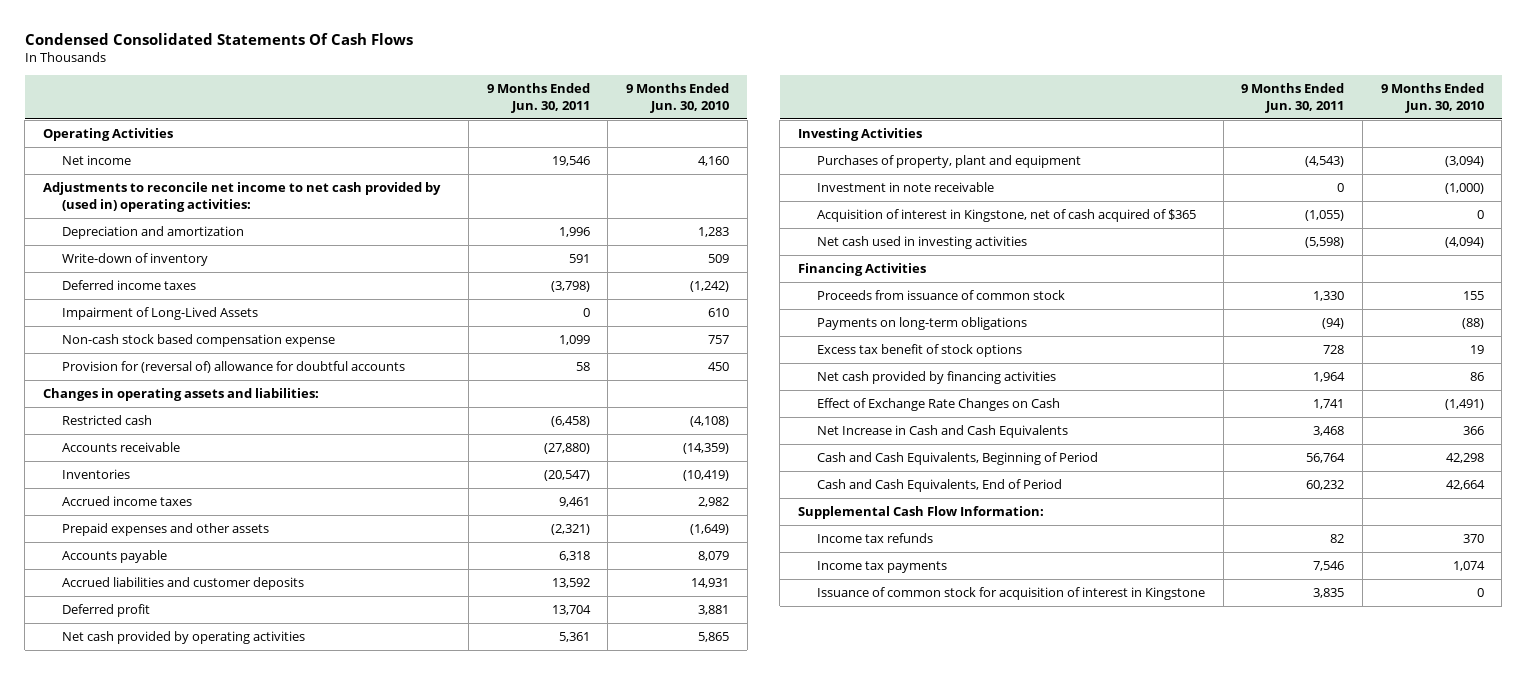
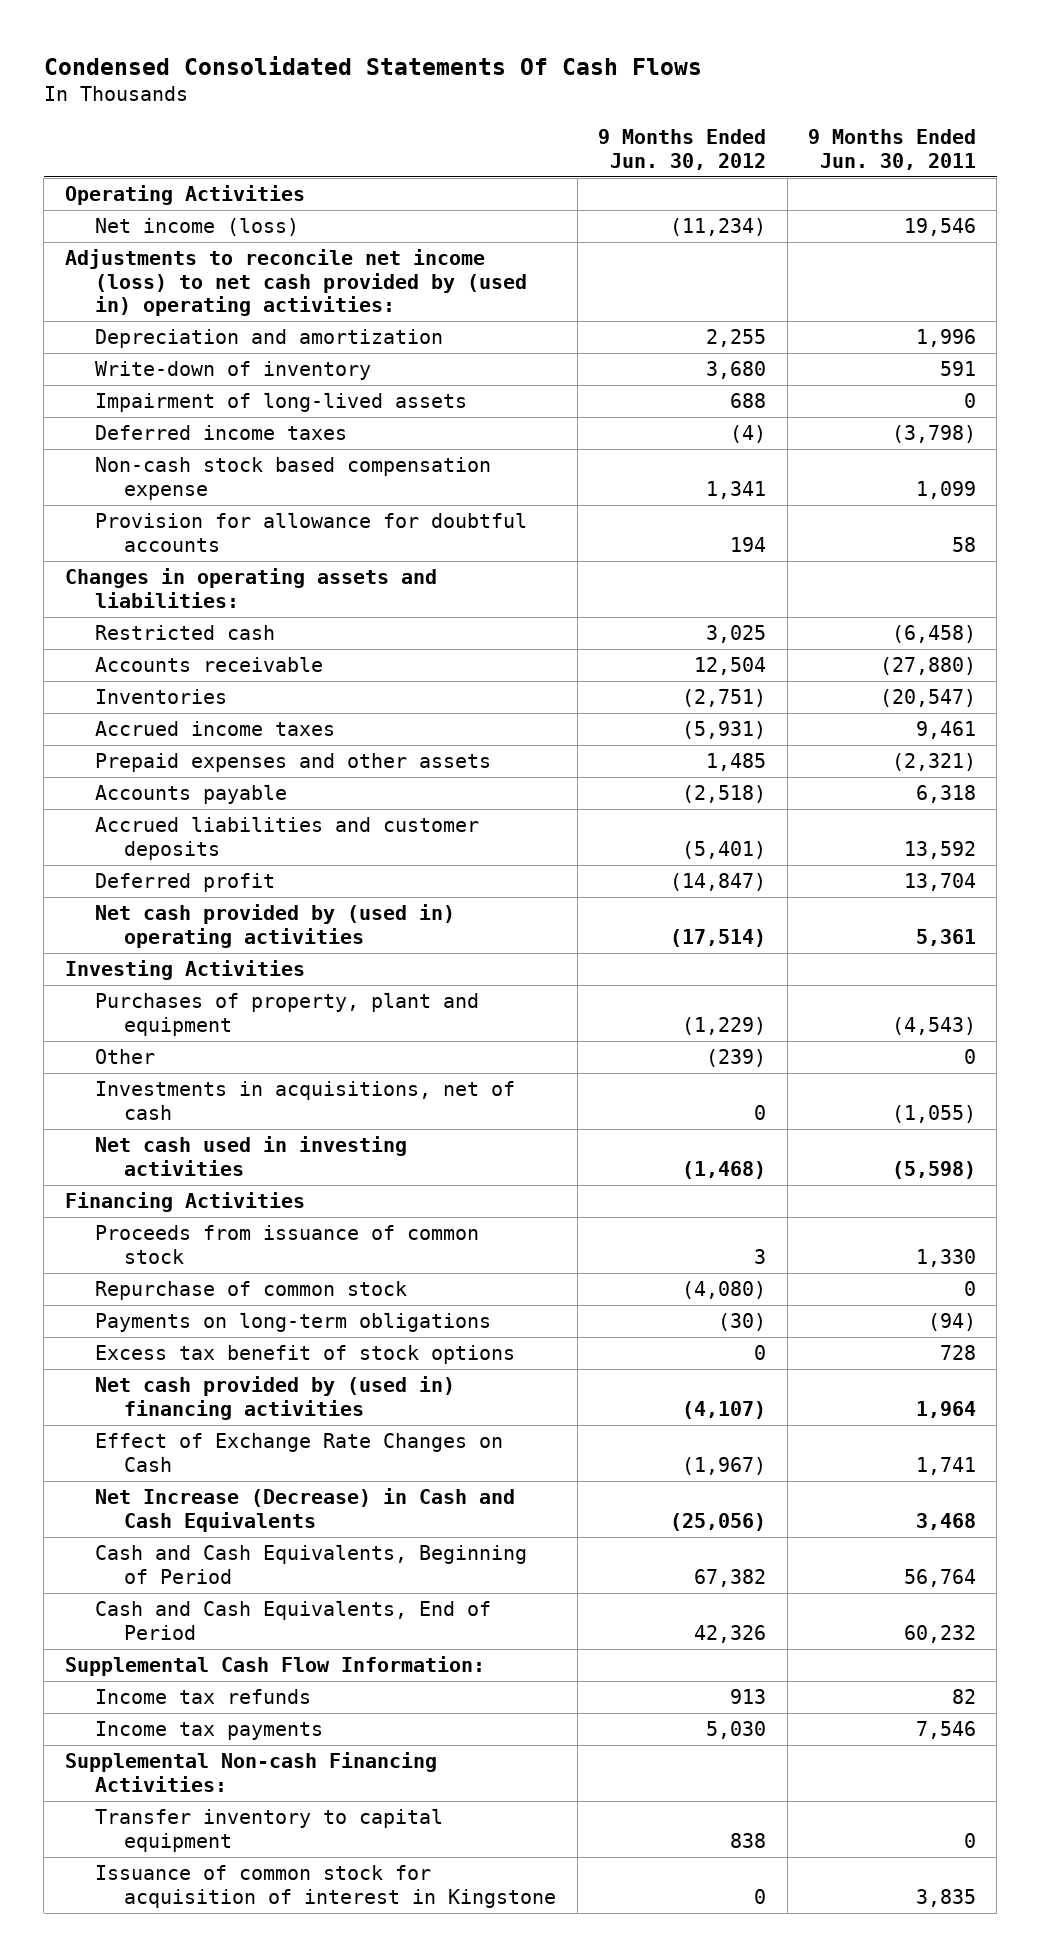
- | 9 Months Ended Jun. 30, 2011 | 9 Months Ended Jun. 30, 2010
+ | 9 Months Ended Jun. 30, 2012 | 9 Months Ended Jun. 30, 2011
- Net income | 19,546 | 4,160
- Adjustments to reconcile net income to net cash provided by (used in) operating activities:
+ Net income (loss) | (11,234) | 19,546
+ Adjustments to reconcile net income (loss) to net cash provided by (used in) operating activities:
+ Impairment of long-lived assets | 688 | 0
- Impairment of Long-Lived Assets | 0 | 610
- Provision for (reversal of) allowance for doubtful accounts | 58 | 450
+ Provision for allowance for doubtful accounts | 194 | 58
- Net cash provided by operating activities | 5,361 | 5,865
+ Net cash provided by (used in) operating activities | (17,514) | 5,361
- Investment in note receivable | 0 | (1,000)
- Acquisition of interest in Kingstone, net of cash acquired of $365 | (1,055) | 0
+ Other | (239) | 0
+ Investments in acquisitions, net of cash | 0 | (1,055)
+ Repurchase of common stock | (4,080) | 0
- Net cash provided by financing activities | 1,964 | 86
+ Net cash provided by (used in) financing activities | (4,107) | 1,964
- Net Increase in Cash and Cash Equivalents | 3,468 | 366
+ Net Increase (Decrease) in Cash and Cash Equivalents | (25,056) | 3,468
+ Supplemental Non-cash Financing Activities:
+ Transfer inventory to capital equipment | 838 | 0

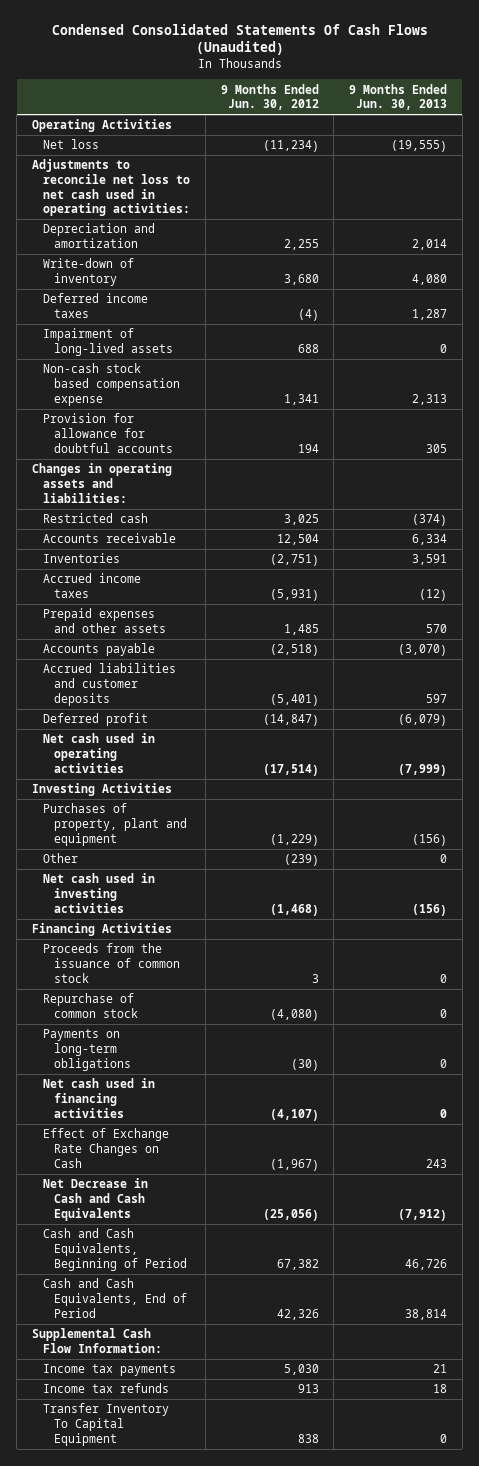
- Condensed Consolidated Statements Of Cash Flows
+ Condensed Consolidated Statements Of Cash Flows (Unaudited)
- | 9 Months Ended Jun. 30, 2012 | 9 Months Ended Jun. 30, 2011
+ | 9 Months Ended Jun. 30, 2012 | 9 Months Ended Jun. 30, 2013
- Net income (loss) | (11,234) | 19,546
- Adjustments to reconcile net income (loss) to net cash provided by (used in) operating activities:
+ Net loss | (11,234) | (19,555)
+ Adjustments to reconcile net loss to net cash used in operating activities:
moved down: Impairment of long-lived assets | 688 | 0
- Net cash provided by (used in) operating activities | (17,514) | 5,361
+ Net cash used in operating activities | (17,514) | (7,999)
- Investments in acquisitions, net of cash | 0 | (1,055)
- Proceeds from issuance of common stock | 3 | 1,330
+ Proceeds from the issuance of common stock | 3 | 0
- Excess tax benefit of stock options | 0 | 728
- Net cash provided by (used in) financing activities | (4,107) | 1,964
+ Net cash used in financing activities | (4,107) | 0
- Net Increase (Decrease) in Cash and Cash Equivalents | (25,056) | 3,468
+ Net Decrease in Cash and Cash Equivalents | (25,056) | (7,912)
- Supplemental Non-cash Financing Activities:
- Transfer inventory to capital equipment | 838 | 0
- Issuance of common stock for acquisition of interest in Kingstone | 0 | 3,835
moved down: Income tax refunds | 913 | 18
+ Transfer Inventory To Capital Equipment | 838 | 0

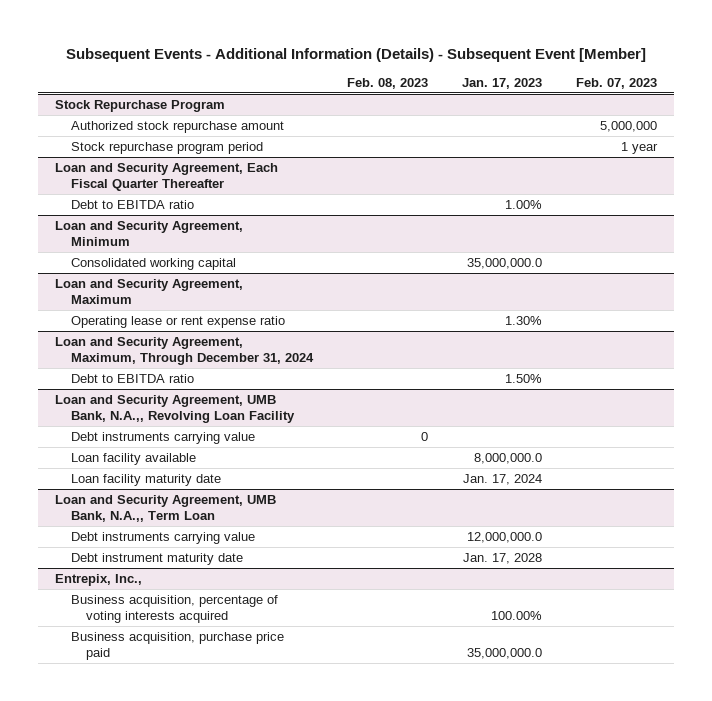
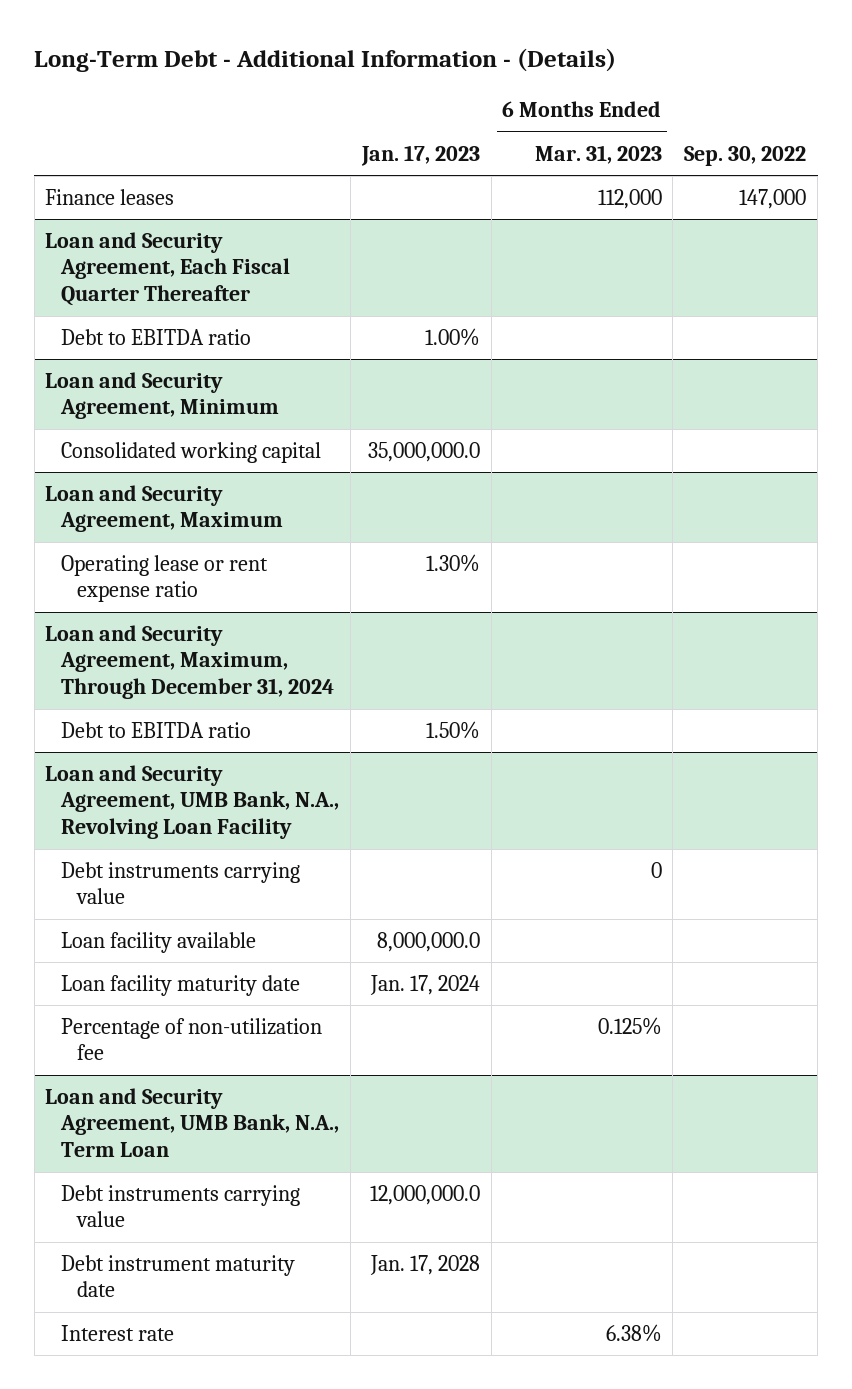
- Subsequent Events - Additional Information (Details) - Subsequent Event [Member]
+ Long-Term Debt - Additional Information - (Details)
- | Feb. 08, 2023 | Jan. 17, 2023 | Feb. 07, 2023
+ | Jan. 17, 2023 | 6 Months Ended Mar. 31, 2023 | Sep. 30, 2022
- Stock Repurchase Program
- Authorized stock repurchase amount | | | 5,000,000
- Stock repurchase program period | | | 1 year
+ Finance leases | | 112,000 | 147,000
- Loan and Security Agreement, UMB Bank, N.A.,, Revolving Loan Facility
+ Loan and Security Agreement, UMB Bank, N.A., Revolving Loan Facility
- Loan and Security Agreement, UMB Bank, N.A.,, Term Loan
+ Percentage of non-utilization fee | | 0.125% |
+ Loan and Security Agreement, UMB Bank, N.A., Term Loan
- Entrepix, Inc.,
- Business acquisition, percentage of voting interests acquired | | 100.00% |
- Business acquisition, purchase price paid | | 35,000,000.0 |
+ Interest rate | | 6.38% |

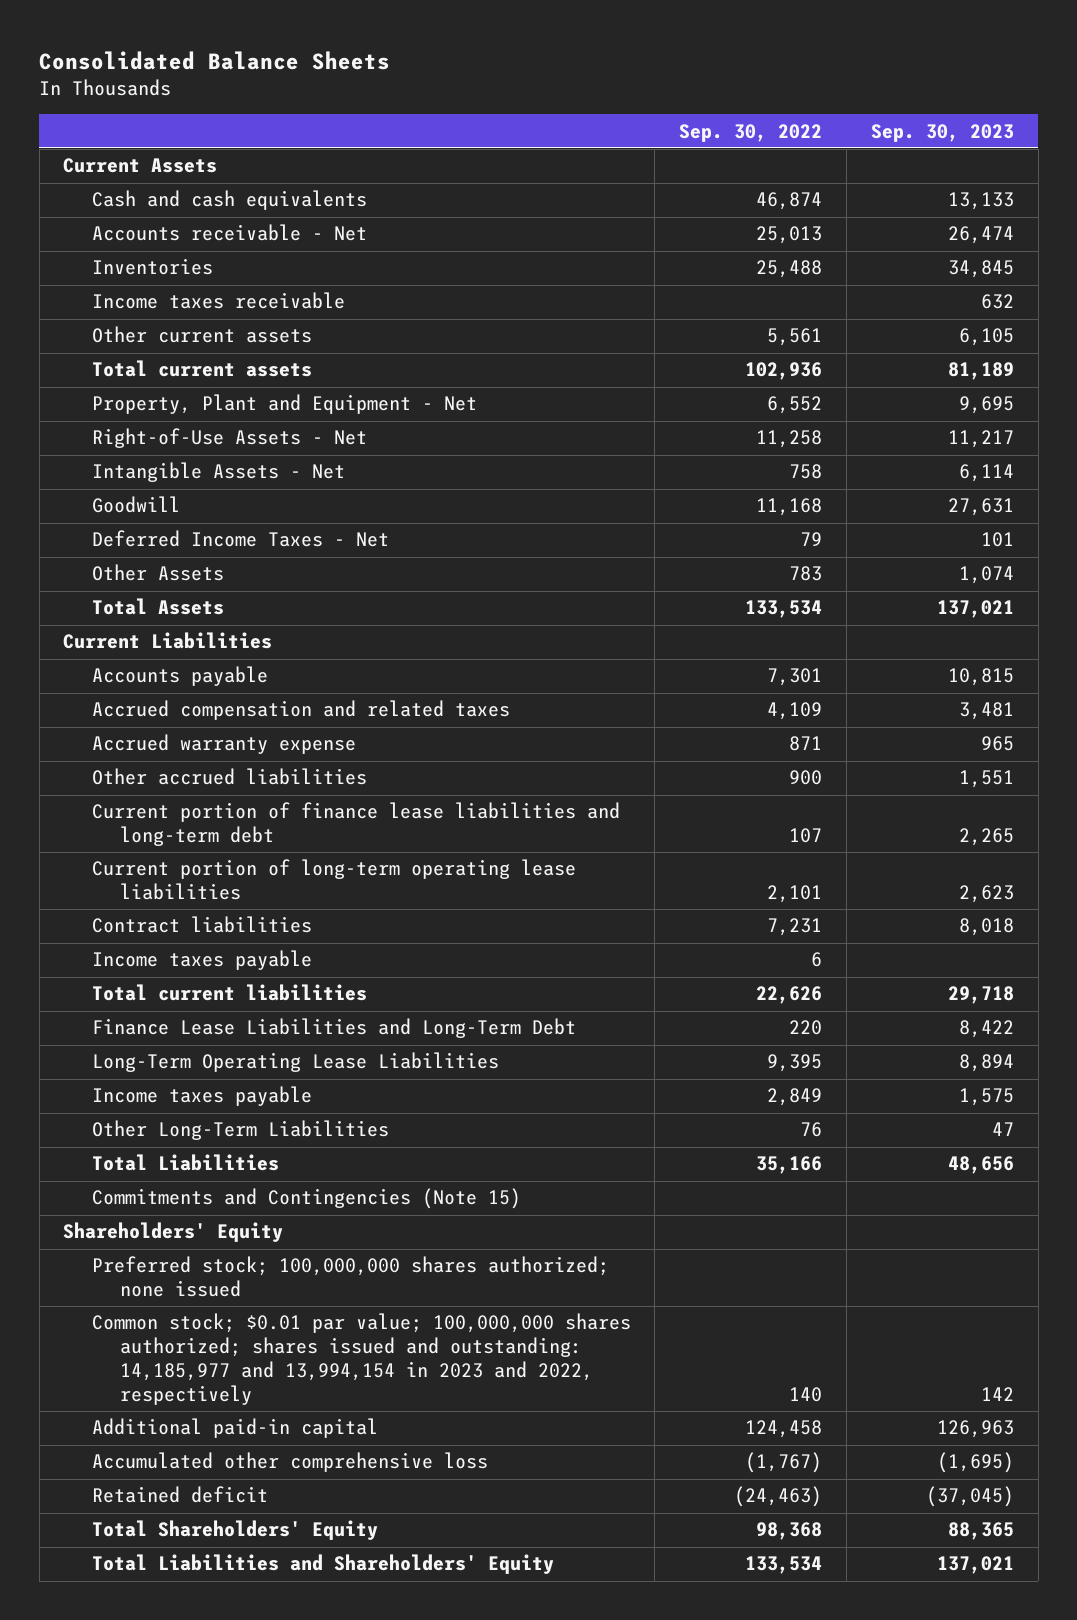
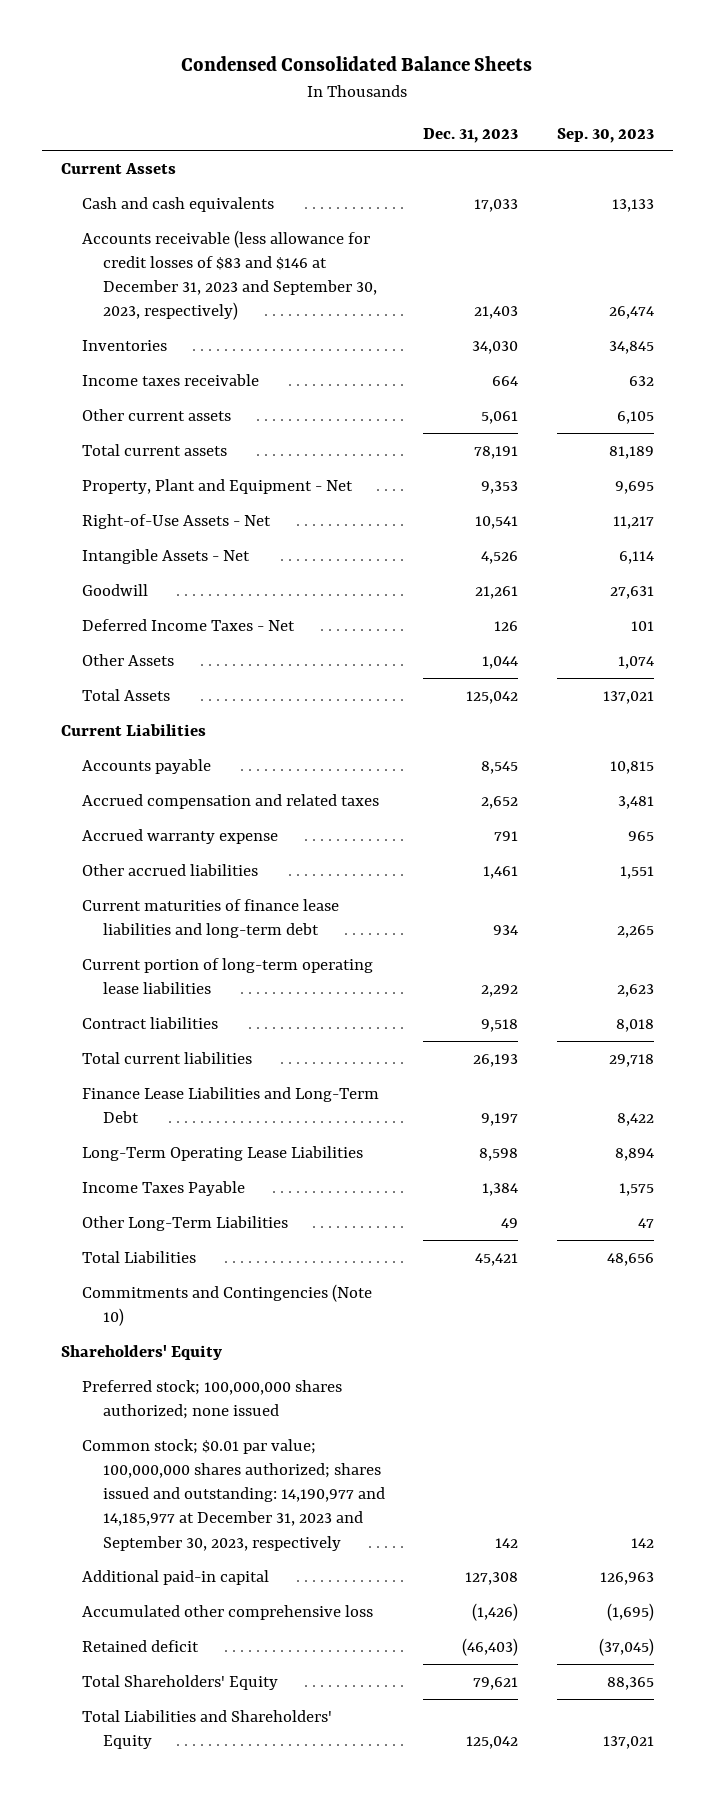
- Consolidated Balance Sheets
+ Condensed Consolidated Balance Sheets
- | Sep. 30, 2022 | Sep. 30, 2023
+ | Dec. 31, 2023 | Sep. 30, 2023
- Accounts receivable - Net | 25,013 | 26,474
+ Accounts receivable (less allowance for credit losses of $83 and $146 at December 31, 2023 and September 30, 2023, respectively) | 21,403 | 26,474
- Current portion of finance lease liabilities and long-term debt | 107 | 2,265
+ Current maturities of finance lease liabilities and long-term debt | 934 | 2,265
- Income taxes payable | 6 |
- Income taxes payable | 2,849 | 1,575
+ Income Taxes Payable | 1,384 | 1,575
- Commitments and Contingencies (Note 15)
+ Commitments and Contingencies (Note 10)
- Common stock; $0.01 par value; 100,000,000 shares authorized; shares issued and outstanding: 14,185,977 and 13,994,154 in 2023 and 2022, respectively | 140 | 142
+ Common stock; $0.01 par value; 100,000,000 shares authorized; shares issued and outstanding: 14,190,977 and 14,185,977 at December 31, 2023 and September 30, 2023, respectively | 142 | 142

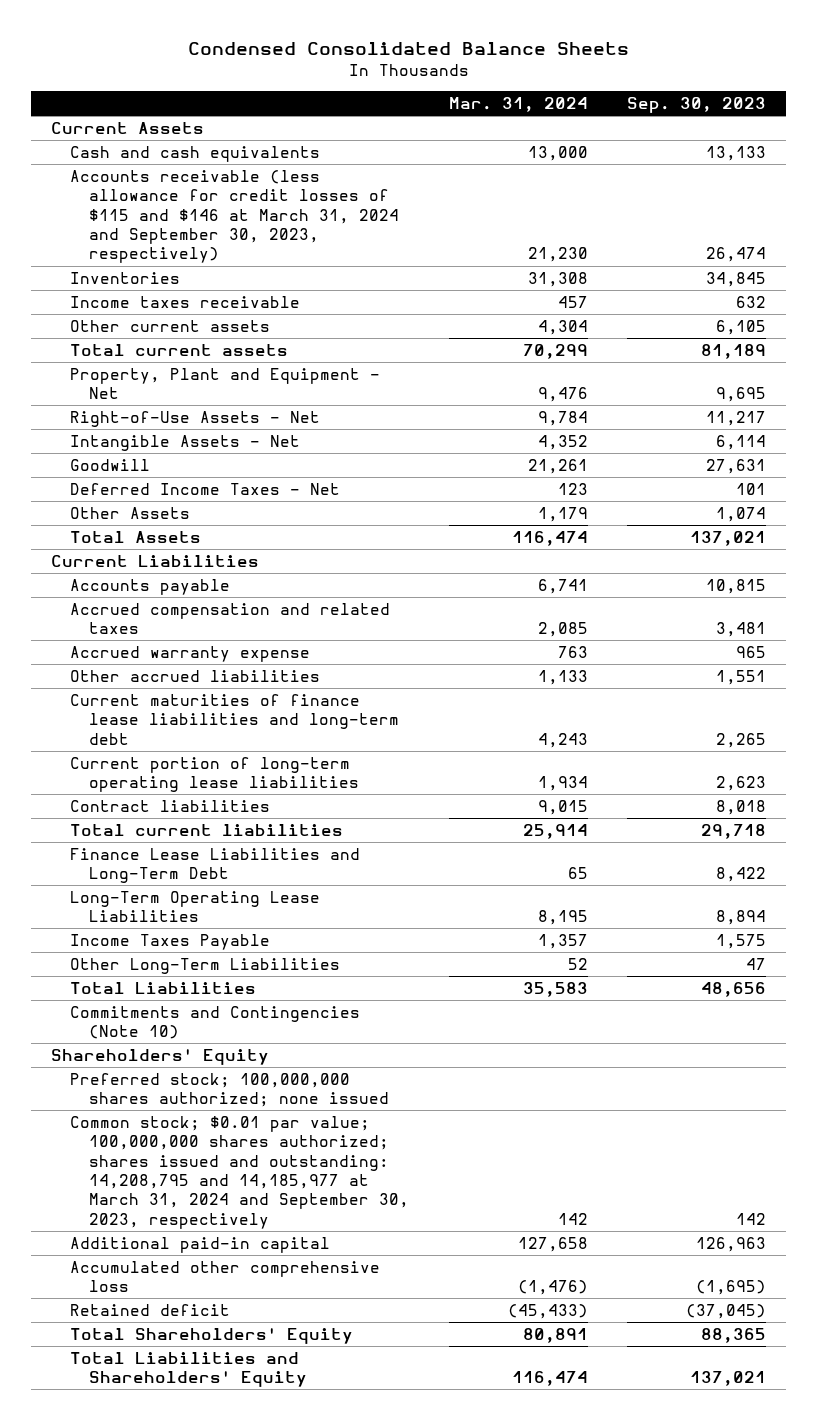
- | Dec. 31, 2023 | Sep. 30, 2023
+ | Mar. 31, 2024 | Sep. 30, 2023
- Accounts receivable (less allowance for credit losses of $83 and $146 at December 31, 2023 and September 30, 2023, respectively) | 21,403 | 26,474
+ Accounts receivable (less allowance for credit losses of $115 and $146 at March 31, 2024 and September 30, 2023, respectively) | 21,230 | 26,474
- Common stock; $0.01 par value; 100,000,000 shares authorized; shares issued and outstanding: 14,190,977 and 14,185,977 at December 31, 2023 and September 30, 2023, respectively | 142 | 142
+ Common stock; $0.01 par value; 100,000,000 shares authorized; shares issued and outstanding: 14,208,795 and 14,185,977 at March 31, 2024 and September 30, 2023, respectively | 142 | 142

